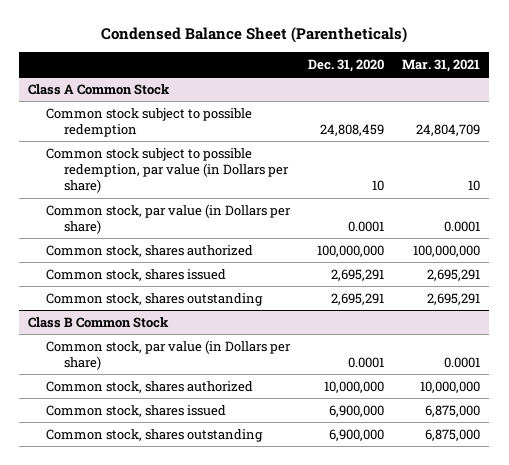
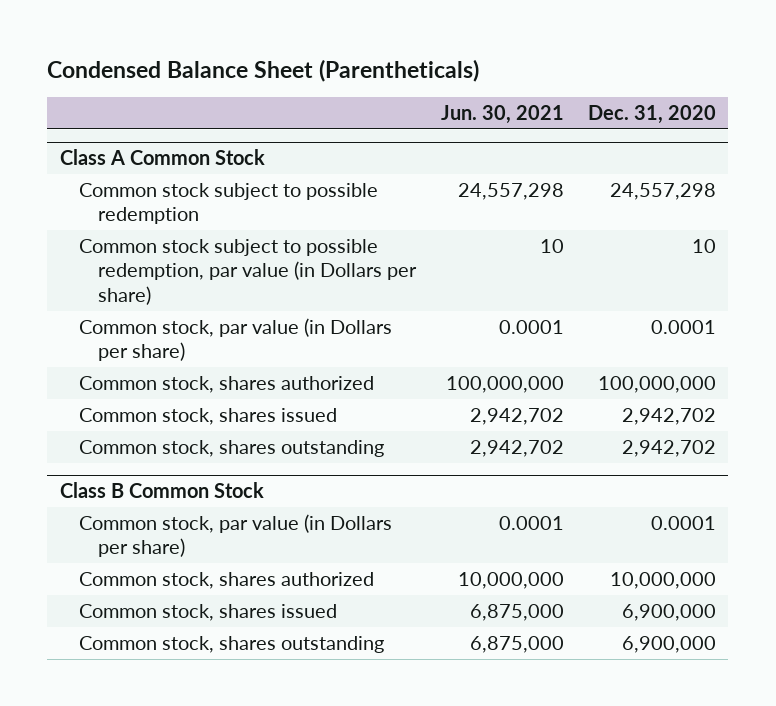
- | Dec. 31, 2020 | Mar. 31, 2021
+ | Jun. 30, 2021 | Dec. 31, 2020
@ Class A Common Stock
- Common stock subject to possible redemption | 24,808,459 | 24,804,709
+ Common stock subject to possible redemption | 24,557,298 | 24,557,298
- Common stock, shares issued | 2,695,291 | 2,695,291
- Common stock, shares outstanding | 2,695,291 | 2,695,291
+ Common stock, shares issued | 2,942,702 | 2,942,702
+ Common stock, shares outstanding | 2,942,702 | 2,942,702

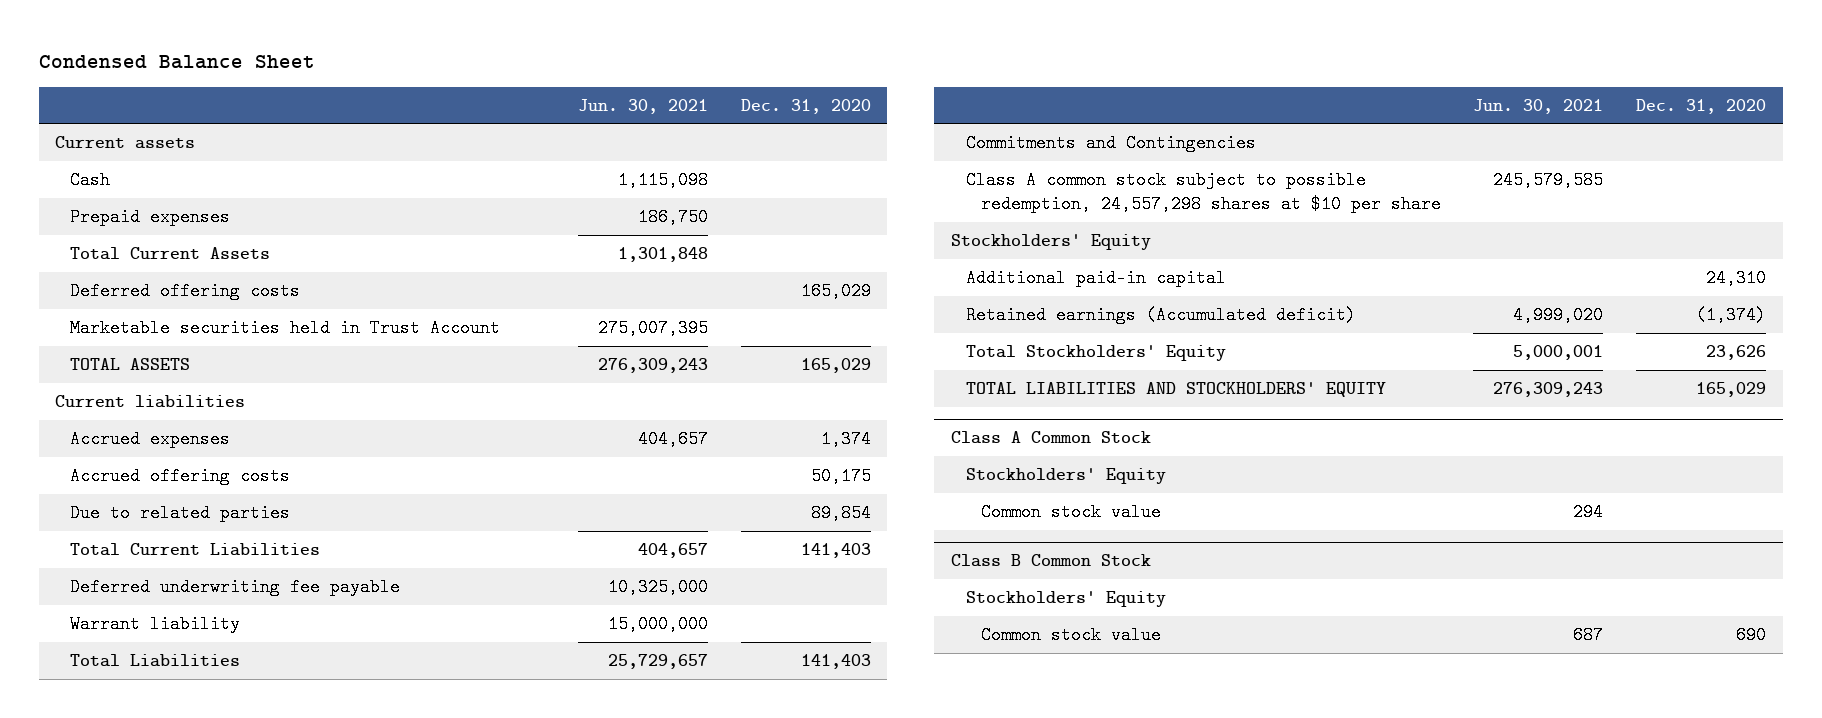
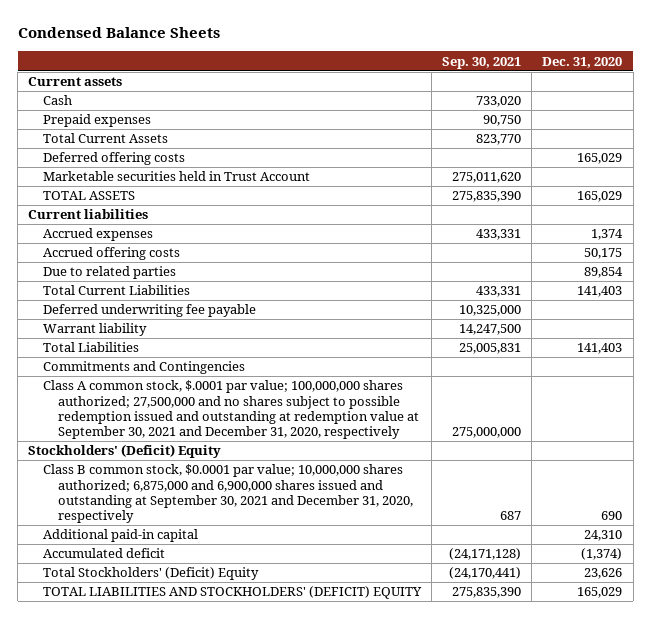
- Condensed Balance Sheet
+ Condensed Balance Sheets
- | Jun. 30, 2021 | Dec. 31, 2020
+ | Sep. 30, 2021 | Dec. 31, 2020
- Class A common stock subject to possible redemption, 24,557,298 shares at $10 per share | 245,579,585 |
- Stockholders' Equity
+ Class A common stock, $.0001 par value; 100,000,000 shares authorized; 27,500,000 and no shares subject to possible redemption issued and outstanding at redemption value at September 30, 2021 and December 31, 2020, respectively | 275,000,000 |
+ Stockholders' (Deficit) Equity
+ Class B common stock, $0.0001 par value; 10,000,000 shares authorized; 6,875,000 and 6,900,000 shares issued and outstanding at September 30, 2021 and December 31, 2020, respectively | 687 | 690
- Retained earnings (Accumulated deficit) | 4,999,020 | (1,374)
- Total Stockholders' Equity | 5,000,001 | 23,626
- TOTAL LIABILITIES AND STOCKHOLDERS' EQUITY | 276,309,243 | 165,029
- Class A Common Stock
- Stockholders' Equity
- Common stock value | 294 |
- Class B Common Stock
- Stockholders' Equity
- Common stock value | 687 | 690
+ Accumulated deficit | (24,171,128) | (1,374)
+ Total Stockholders' (Deficit) Equity | (24,170,441) | 23,626
+ TOTAL LIABILITIES AND STOCKHOLDERS' (DEFICIT) EQUITY | 275,835,390 | 165,029

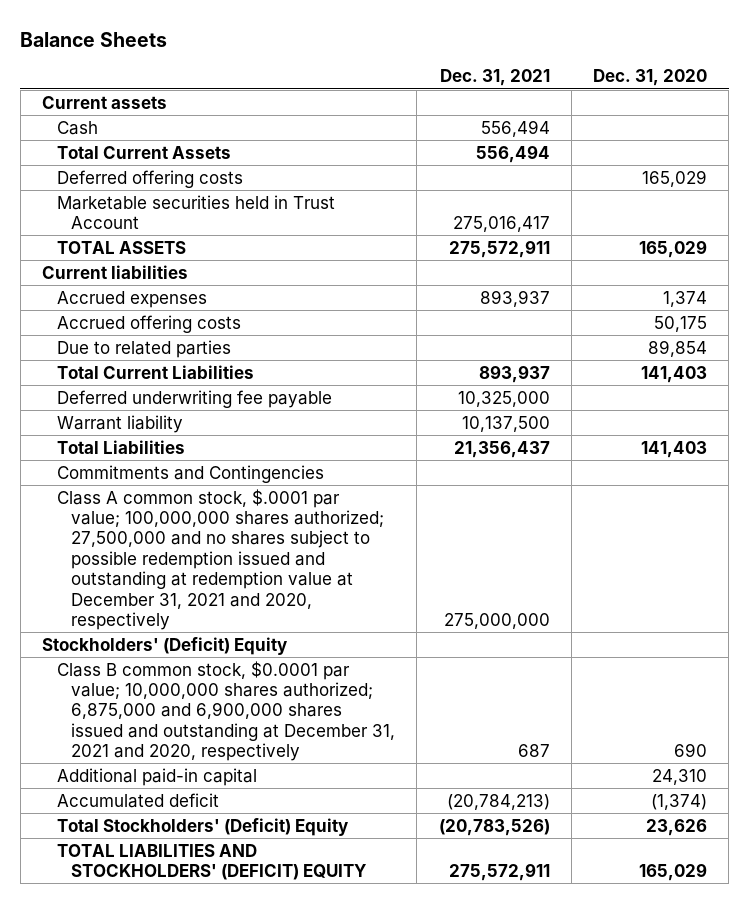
- Condensed Balance Sheets
+ Balance Sheets
- | Sep. 30, 2021 | Dec. 31, 2020
+ | Dec. 31, 2021 | Dec. 31, 2020
- Prepaid expenses | 90,750 |
- Class A common stock, $.0001 par value; 100,000,000 shares authorized; 27,500,000 and no shares subject to possible redemption issued and outstanding at redemption value at September 30, 2021 and December 31, 2020, respectively | 275,000,000 |
+ Class A common stock, $.0001 par value; 100,000,000 shares authorized; 27,500,000 and no shares subject to possible redemption issued and outstanding at redemption value at December 31, 2021 and 2020, respectively | 275,000,000 |
- Class B common stock, $0.0001 par value; 10,000,000 shares authorized; 6,875,000 and 6,900,000 shares issued and outstanding at September 30, 2021 and December 31, 2020, respectively | 687 | 690
+ Class B common stock, $0.0001 par value; 10,000,000 shares authorized; 6,875,000 and 6,900,000 shares issued and outstanding at December 31, 2021 and 2020, respectively | 687 | 690

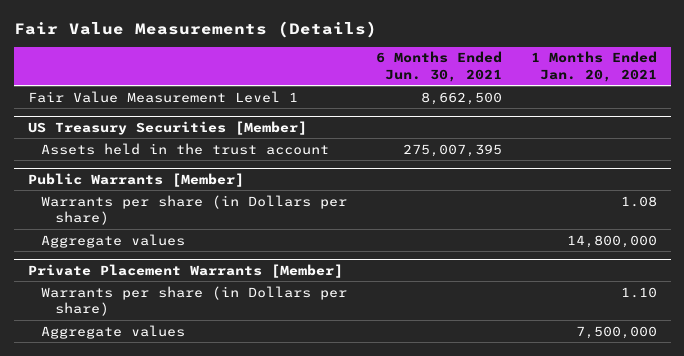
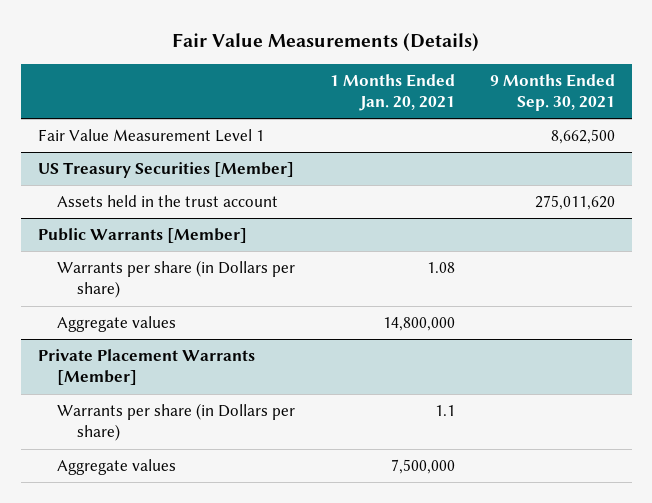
- | 6 Months Ended Jun. 30, 2021 | 1 Months Ended Jan. 20, 2021
+ | 1 Months Ended Jan. 20, 2021 | 9 Months Ended Sep. 30, 2021
@ Private Placement Warrants [Member]
- Warrants per share (in Dollars per share) | | 1.10
+ Warrants per share (in Dollars per share) | 1.1 |

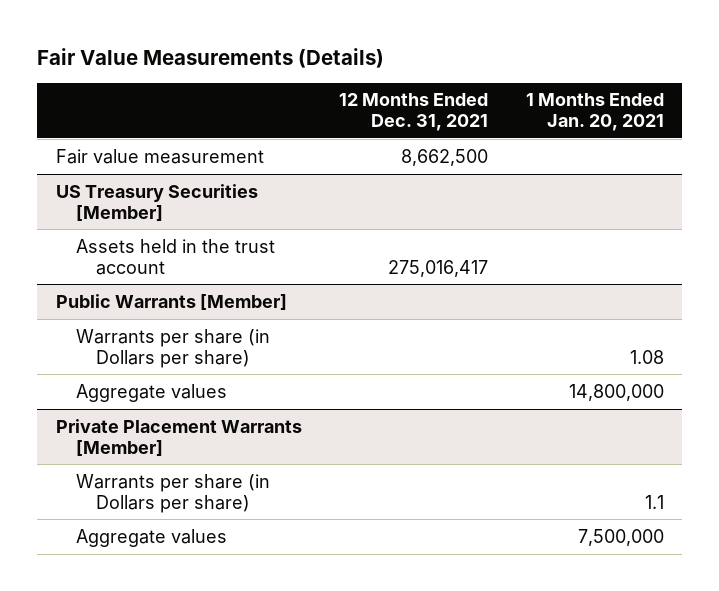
- | 1 Months Ended Jan. 20, 2021 | 9 Months Ended Sep. 30, 2021
+ | 12 Months Ended Dec. 31, 2021 | 1 Months Ended Jan. 20, 2021
- Fair Value Measurement Level 1 | | 8,662,500
+ Fair value measurement | 8,662,500 |

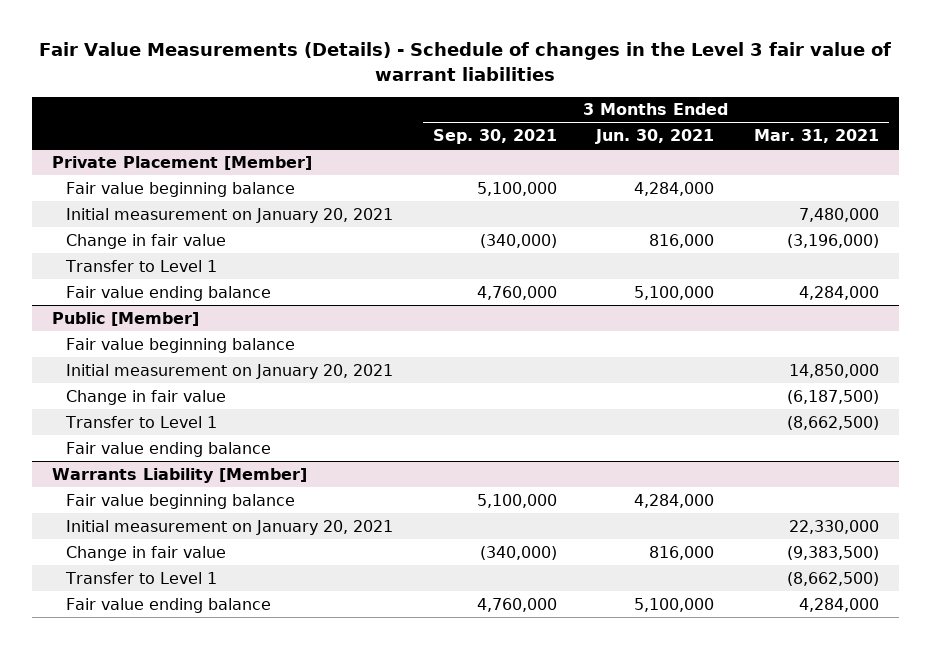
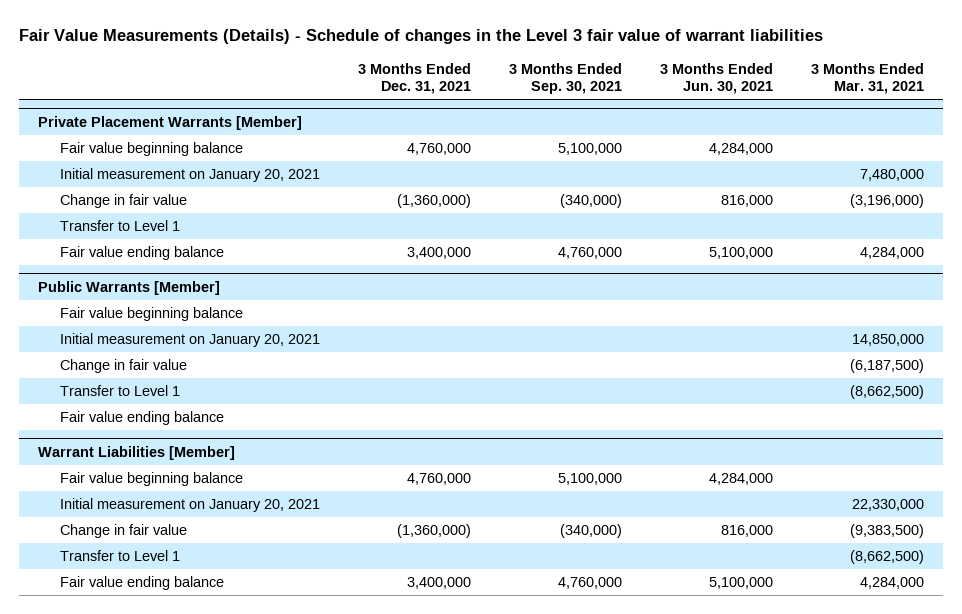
- | 3 Months Ended Sep. 30, 2021 | 3 Months Ended Jun. 30, 2021 | 3 Months Ended Mar. 31, 2021
+ | 3 Months Ended Dec. 31, 2021 | 3 Months Ended Sep. 30, 2021 | 3 Months Ended Jun. 30, 2021 | 3 Months Ended Mar. 31, 2021
- Private Placement [Member]
+ Private Placement Warrants [Member]
- Public [Member]
+ Public Warrants [Member]
- Warrants Liability [Member]
+ Warrant Liabilities [Member]

